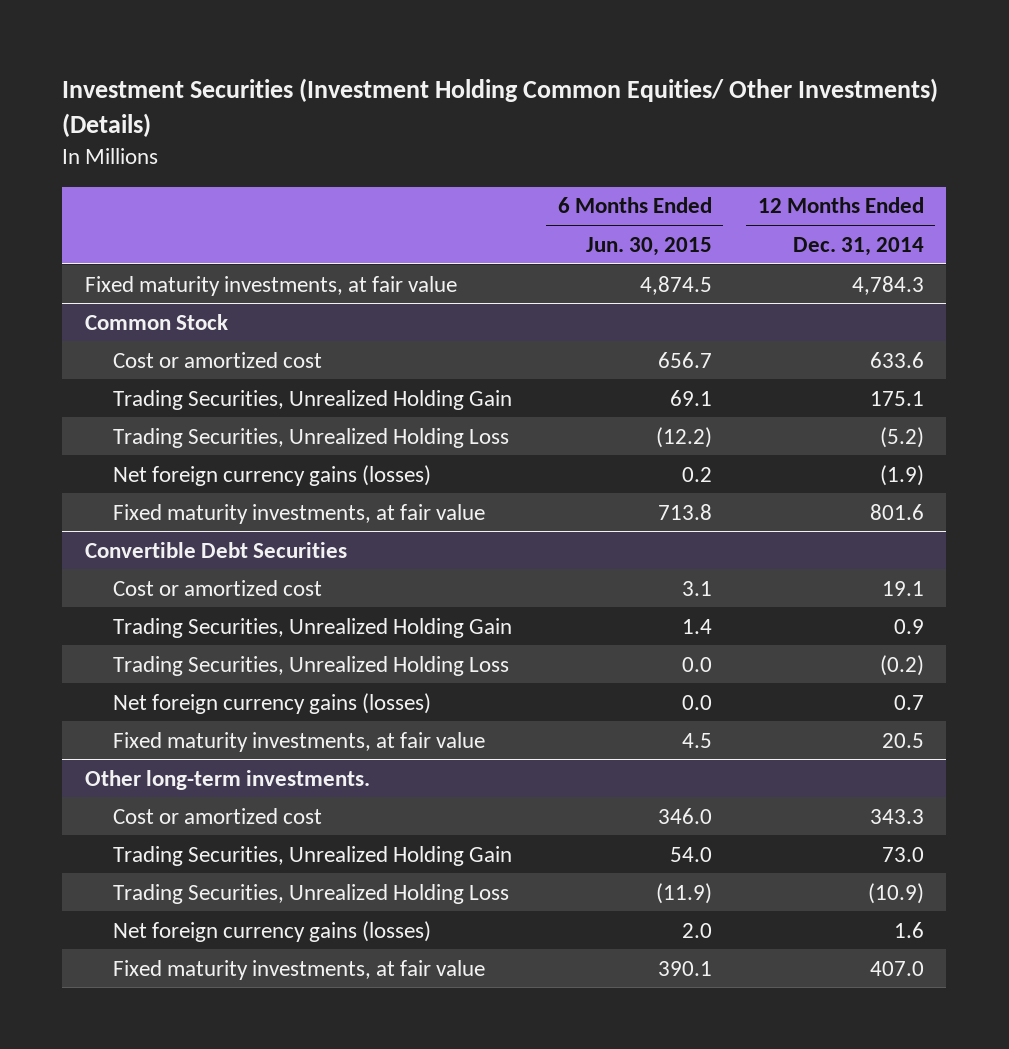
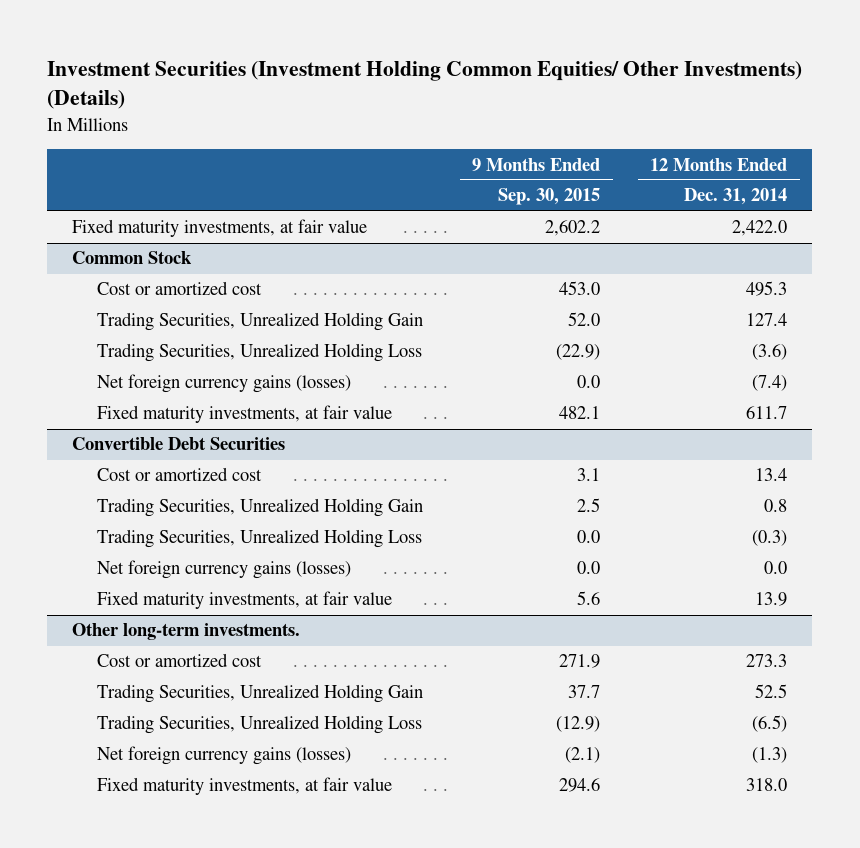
- | 6 Months Ended Jun. 30, 2015 | 12 Months Ended Dec. 31, 2014
+ | 9 Months Ended Sep. 30, 2015 | 12 Months Ended Dec. 31, 2014
- Fixed maturity investments, at fair value | 4,874.5 | 4,784.3
+ Fixed maturity investments, at fair value | 2,602.2 | 2,422.0
@ Common Stock
- Cost or amortized cost | 656.7 | 633.6
- Trading Securities, Unrealized Holding Gain | 69.1 | 175.1
- Trading Securities, Unrealized Holding Loss | (12.2) | (5.2)
- Net foreign currency gains (losses) | 0.2 | (1.9)
- Fixed maturity investments, at fair value | 713.8 | 801.6
+ Cost or amortized cost | 453.0 | 495.3
+ Trading Securities, Unrealized Holding Gain | 52.0 | 127.4
+ Trading Securities, Unrealized Holding Loss | (22.9) | (3.6)
+ Net foreign currency gains (losses) | 0.0 | (7.4)
+ Fixed maturity investments, at fair value | 482.1 | 611.7
@ Convertible Debt Securities
- Cost or amortized cost | 3.1 | 19.1
- Trading Securities, Unrealized Holding Gain | 1.4 | 0.9
- Trading Securities, Unrealized Holding Loss | 0.0 | (0.2)
- Net foreign currency gains (losses) | 0.0 | 0.7
- Fixed maturity investments, at fair value | 4.5 | 20.5
+ Cost or amortized cost | 3.1 | 13.4
+ Trading Securities, Unrealized Holding Gain | 2.5 | 0.8
+ Trading Securities, Unrealized Holding Loss | 0.0 | (0.3)
+ Net foreign currency gains (losses) | 0.0 | 0.0
+ Fixed maturity investments, at fair value | 5.6 | 13.9
@ Other long-term investments.
- Cost or amortized cost | 346.0 | 343.3
- Trading Securities, Unrealized Holding Gain | 54.0 | 73.0
- Trading Securities, Unrealized Holding Loss | (11.9) | (10.9)
- Net foreign currency gains (losses) | 2.0 | 1.6
- Fixed maturity investments, at fair value | 390.1 | 407.0
+ Cost or amortized cost | 271.9 | 273.3
+ Trading Securities, Unrealized Holding Gain | 37.7 | 52.5
+ Trading Securities, Unrealized Holding Loss | (12.9) | (6.5)
+ Net foreign currency gains (losses) | (2.1) | (1.3)
+ Fixed maturity investments, at fair value | 294.6 | 318.0

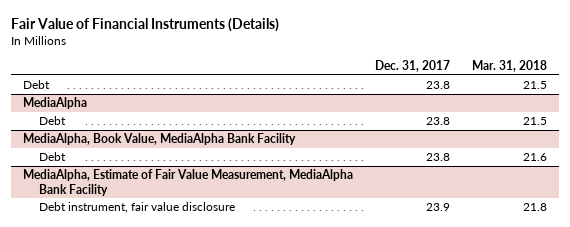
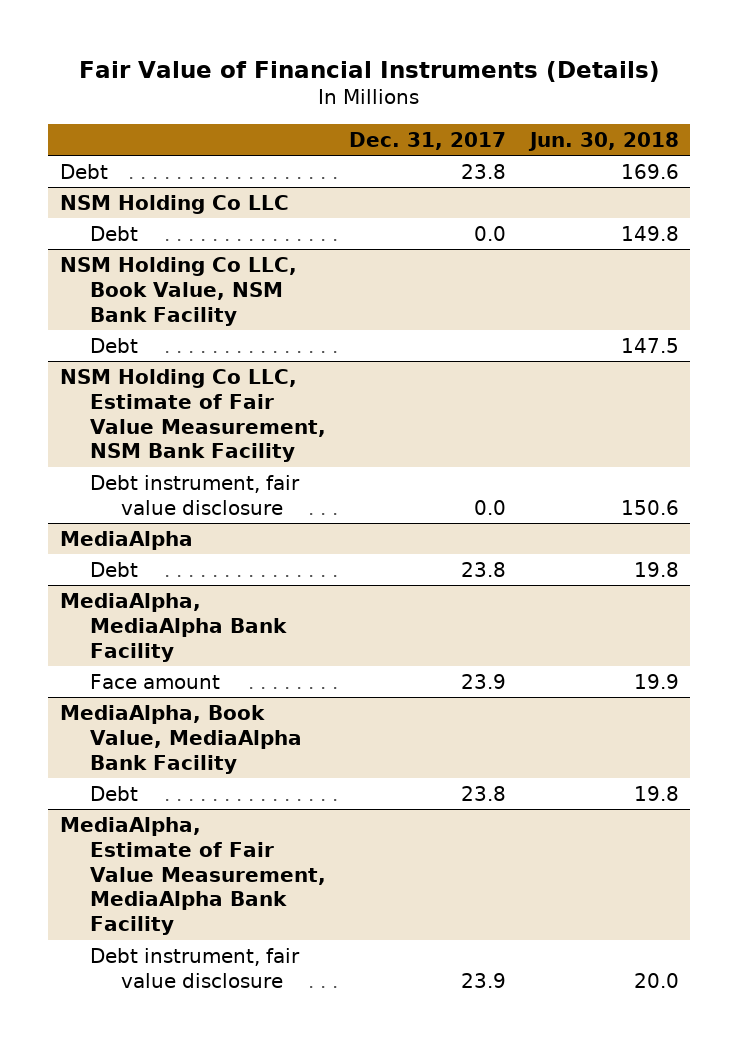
- | Dec. 31, 2017 | Mar. 31, 2018
+ | Dec. 31, 2017 | Jun. 30, 2018
+ NSM Holding Co LLC
+ Debt | 0.0 | 149.8
+ NSM Holding Co LLC, Book Value, NSM Bank Facility
+ Debt | | 147.5
+ NSM Holding Co LLC, Estimate of Fair Value Measurement, NSM Bank Facility
+ Debt instrument, fair value disclosure | 0.0 | 150.6
+ MediaAlpha, MediaAlpha Bank Facility
+ Face amount | 23.9 | 19.9

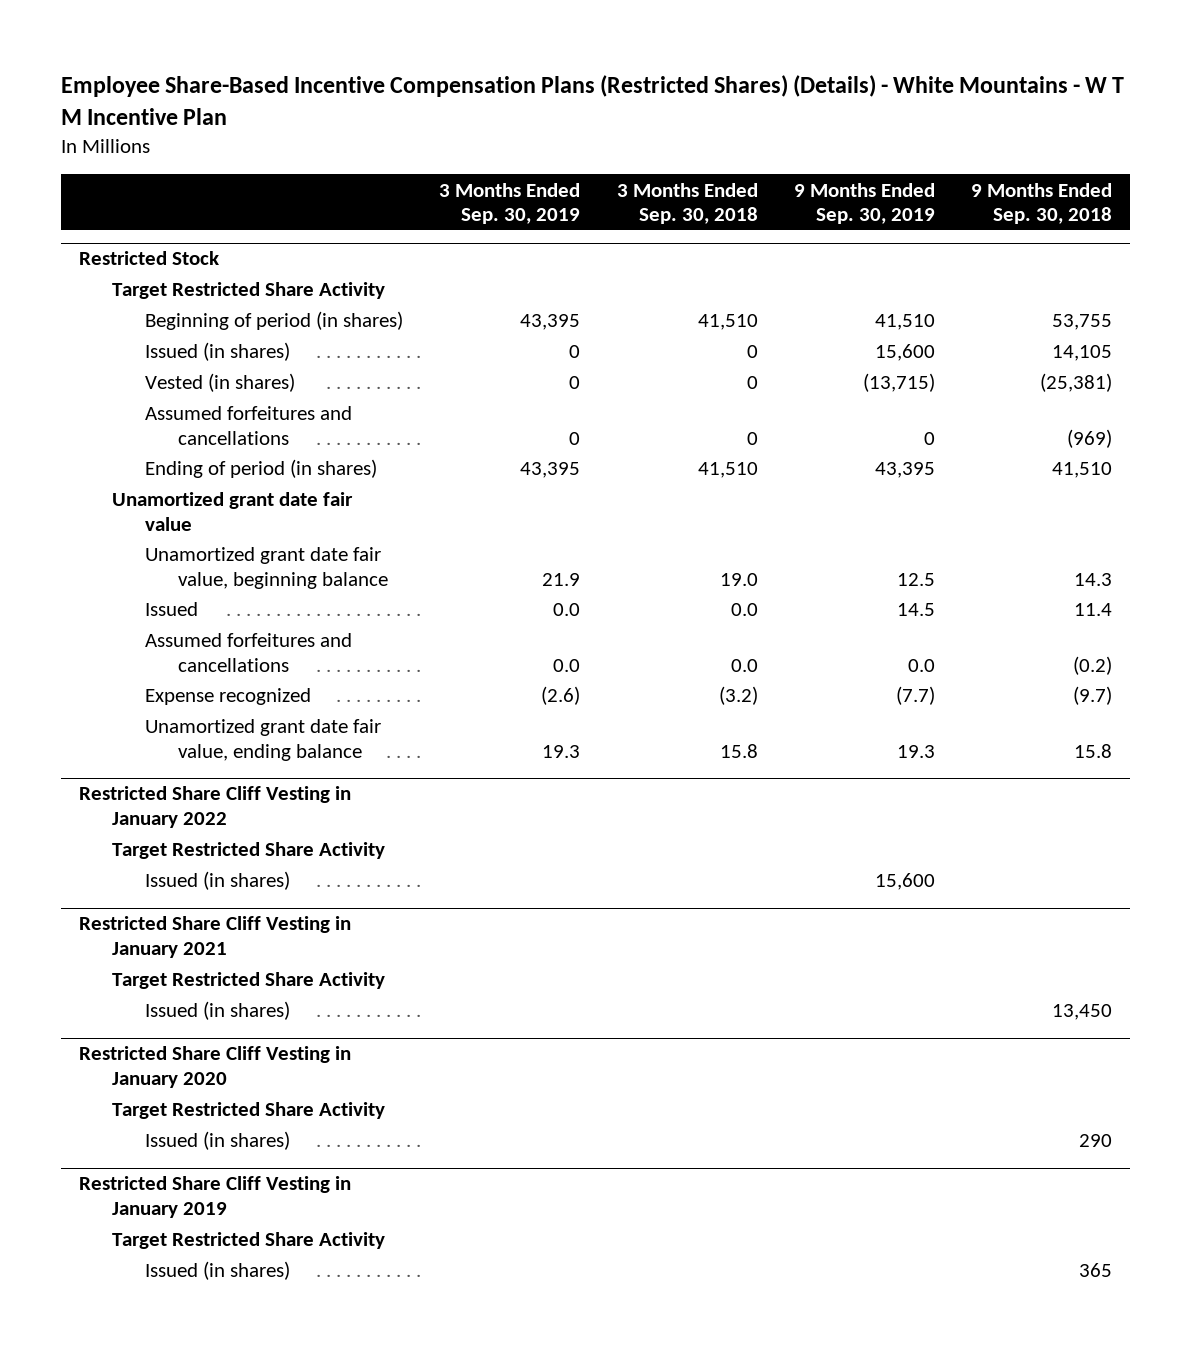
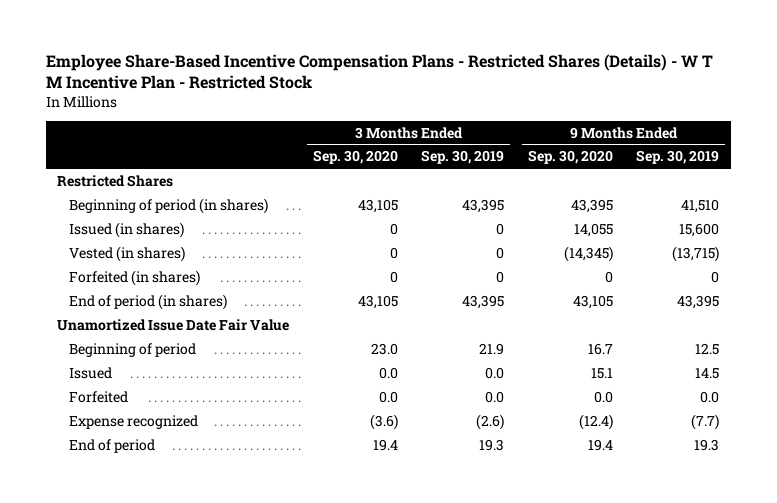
- Employee Share-Based Incentive Compensation Plans (Restricted Shares) (Details) - White Mountains - W T M Incentive Plan
+ Employee Share-Based Incentive Compensation Plans - Restricted Shares (Details) - W T M Incentive Plan - Restricted Stock
- | 3 Months Ended Sep. 30, 2019 | 3 Months Ended Sep. 30, 2018 | 9 Months Ended Sep. 30, 2019 | 9 Months Ended Sep. 30, 2018
+ | 3 Months Ended Sep. 30, 2020 | 3 Months Ended Sep. 30, 2019 | 9 Months Ended Sep. 30, 2020 | 9 Months Ended Sep. 30, 2019
- Restricted Stock
- Target Restricted Share Activity
+ Restricted Shares
- Assumed forfeitures and cancellations | 0 | 0 | 0 | (969)
- Ending of period (in shares) | 43,395 | 41,510 | 43,395 | 41,510
- Unamortized grant date fair value
- Unamortized grant date fair value, beginning balance | 21.9 | 19.0 | 12.5 | 14.3
+ Forfeited (in shares) | 0 | 0 | 0 | 0
+ End of period (in shares) | 43,105 | 43,395 | 43,105 | 43,395
+ Unamortized Issue Date Fair Value
+ Beginning of period | 23.0 | 21.9 | 16.7 | 12.5
- Assumed forfeitures and cancellations | 0.0 | 0.0 | 0.0 | (0.2)
+ Forfeited | 0.0 | 0.0 | 0.0 | 0.0
- Unamortized grant date fair value, ending balance | 19.3 | 15.8 | 19.3 | 15.8
- Restricted Share Cliff Vesting in January 2022
- Target Restricted Share Activity
- Issued (in shares) | | | 15,600 |
- Restricted Share Cliff Vesting in January 2021
- Target Restricted Share Activity
- Issued (in shares) | | | | 13,450
- Restricted Share Cliff Vesting in January 2020
- Target Restricted Share Activity
- Issued (in shares) | | | | 290
- Restricted Share Cliff Vesting in January 2019
- Target Restricted Share Activity
- Issued (in shares) | | | | 365
+ End of period | 19.4 | 19.3 | 19.4 | 19.3

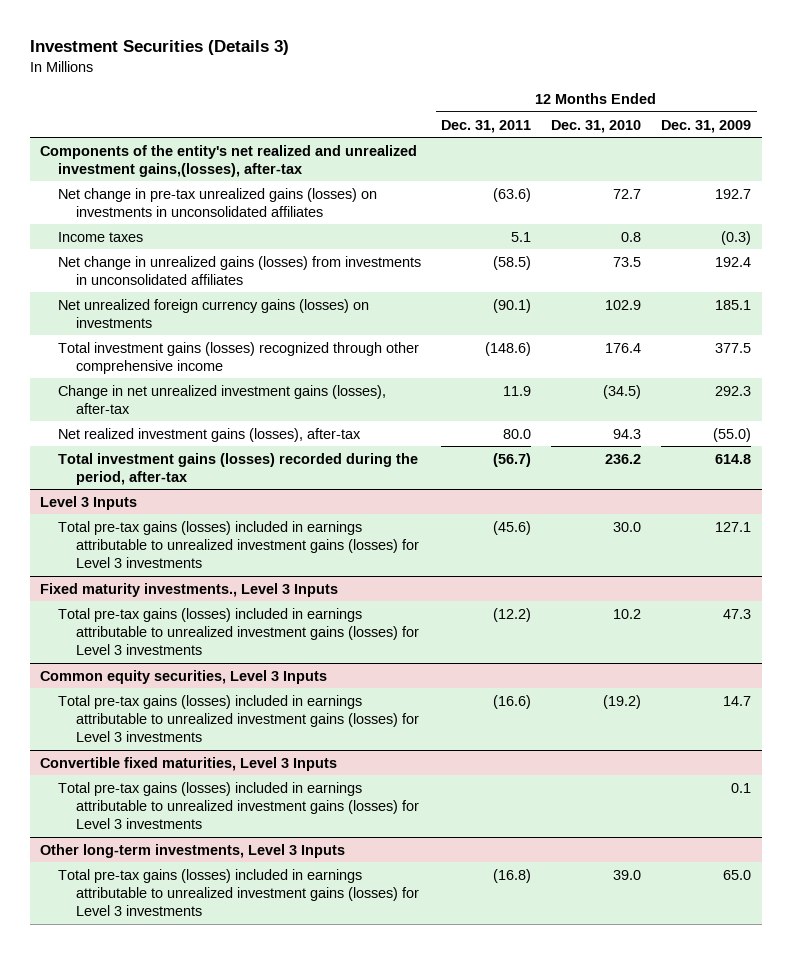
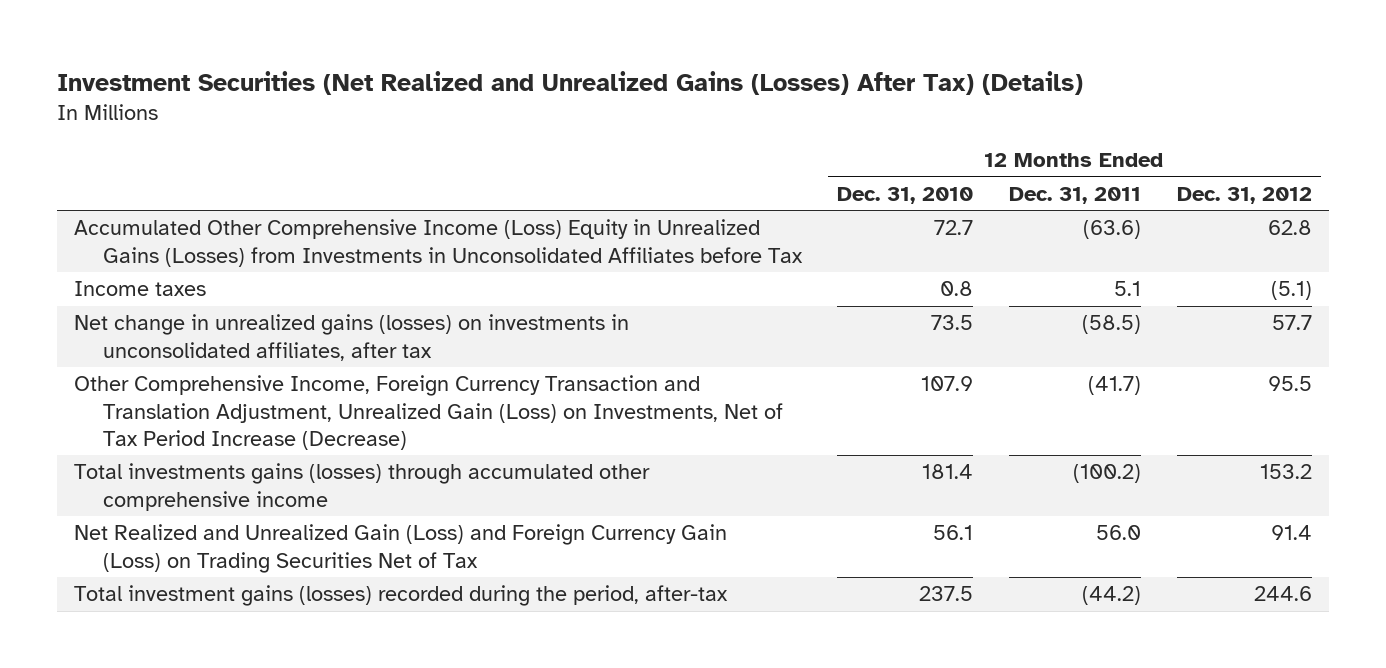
- Investment Securities (Details 3)
+ Investment Securities (Net Realized and Unrealized Gains (Losses) After Tax) (Details)
- | 12 Months Ended Dec. 31, 2011 | 12 Months Ended Dec. 31, 2010 | 12 Months Ended Dec. 31, 2009
+ | 12 Months Ended Dec. 31, 2010 | 12 Months Ended Dec. 31, 2011 | 12 Months Ended Dec. 31, 2012
- Components of the entity's net realized and unrealized investment gains,(losses), after-tax
- Net change in pre-tax unrealized gains (losses) on investments in unconsolidated affiliates | (63.6) | 72.7 | 192.7
+ Accumulated Other Comprehensive Income (Loss) Equity in Unrealized Gains (Losses) from Investments in Unconsolidated Affiliates before Tax | 72.7 | (63.6) | 62.8
- Net change in unrealized gains (losses) from investments in unconsolidated affiliates | (58.5) | 73.5 | 192.4
- Net unrealized foreign currency gains (losses) on investments | (90.1) | 102.9 | 185.1
- Total investment gains (losses) recognized through other comprehensive income | (148.6) | 176.4 | 377.5
- Change in net unrealized investment gains (losses), after-tax | 11.9 | (34.5) | 292.3
- Net realized investment gains (losses), after-tax | 80.0 | 94.3 | (55.0)
- Total investment gains (losses) recorded during the period, after-tax | (56.7) | 236.2 | 614.8
- Level 3 Inputs
- Total pre-tax gains (losses) included in earnings attributable to unrealized investment gains (losses) for Level 3 investments | (45.6) | 30.0 | 127.1
- Fixed maturity investments., Level 3 Inputs
- Total pre-tax gains (losses) included in earnings attributable to unrealized investment gains (losses) for Level 3 investments | (12.2) | 10.2 | 47.3
- Common equity securities, Level 3 Inputs
- Total pre-tax gains (losses) included in earnings attributable to unrealized investment gains (losses) for Level 3 investments | (16.6) | (19.2) | 14.7
- Convertible fixed maturities, Level 3 Inputs
- Total pre-tax gains (losses) included in earnings attributable to unrealized investment gains (losses) for Level 3 investments | | | 0.1
- Other long-term investments, Level 3 Inputs
- Total pre-tax gains (losses) included in earnings attributable to unrealized investment gains (losses) for Level 3 investments | (16.8) | 39.0 | 65.0
+ Net change in unrealized gains (losses) on investments in unconsolidated affiliates, after tax | 73.5 | (58.5) | 57.7
+ Other Comprehensive Income, Foreign Currency Transaction and Translation Adjustment, Unrealized Gain (Loss) on Investments, Net of Tax Period Increase (Decrease) | 107.9 | (41.7) | 95.5
+ Total investments gains (losses) through accumulated other comprehensive income | 181.4 | (100.2) | 153.2
+ Net Realized and Unrealized Gain (Loss) and Foreign Currency Gain (Loss) on Trading Securities Net of Tax | 56.1 | 56.0 | 91.4
+ Total investment gains (losses) recorded during the period, after-tax | 237.5 | (44.2) | 244.6

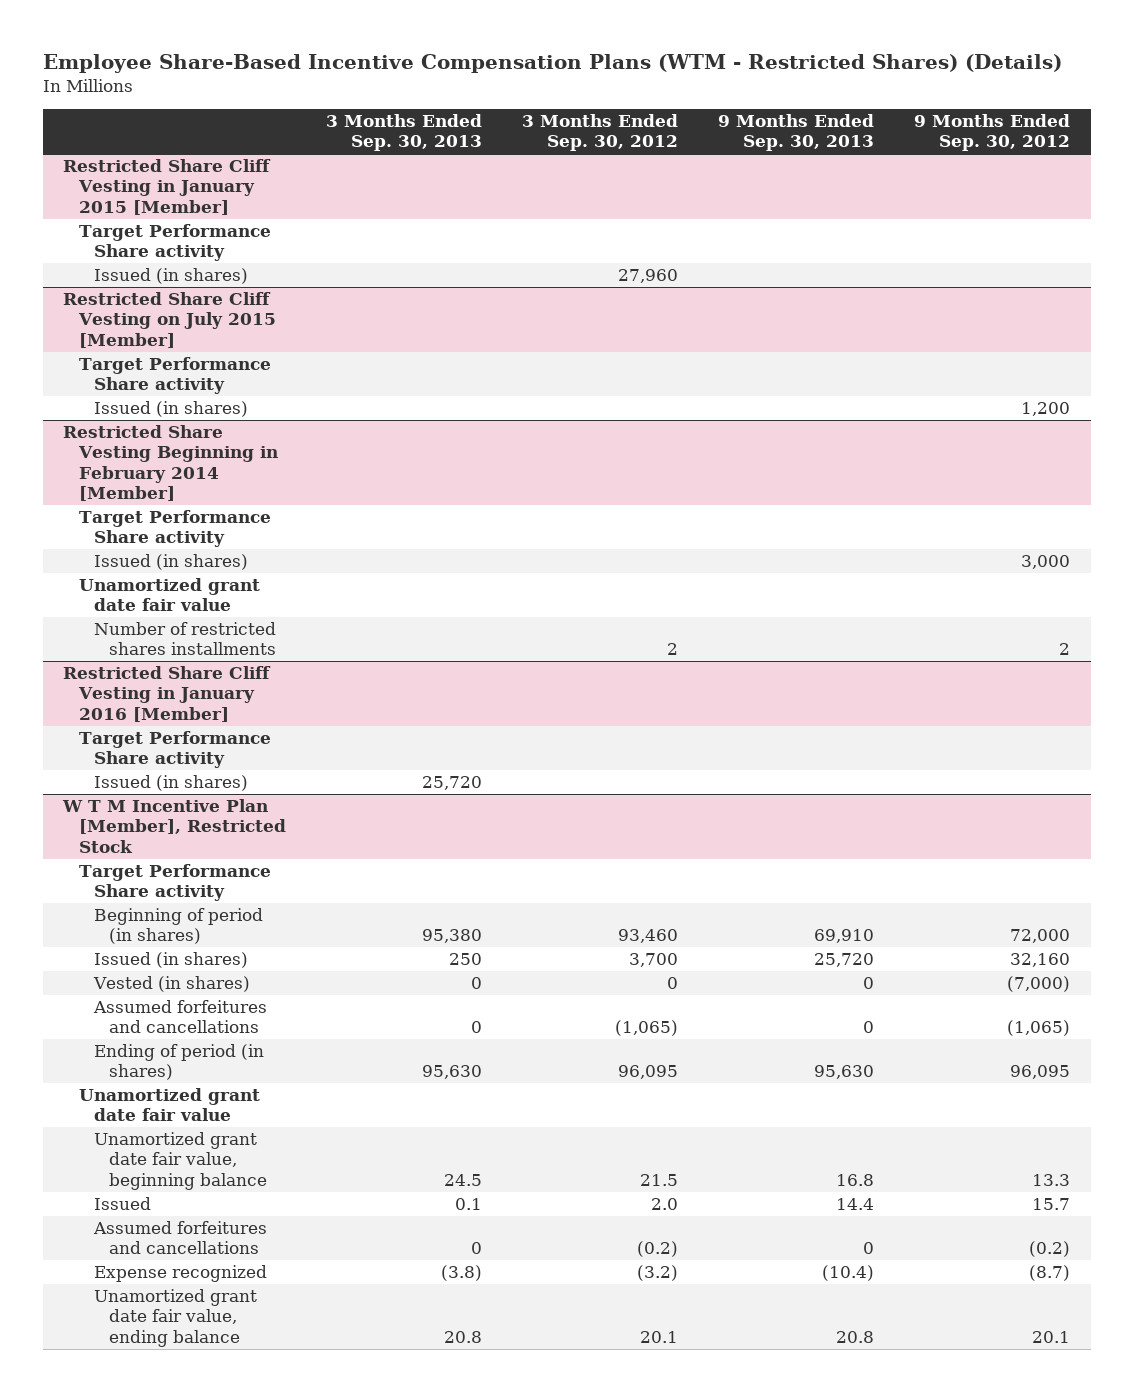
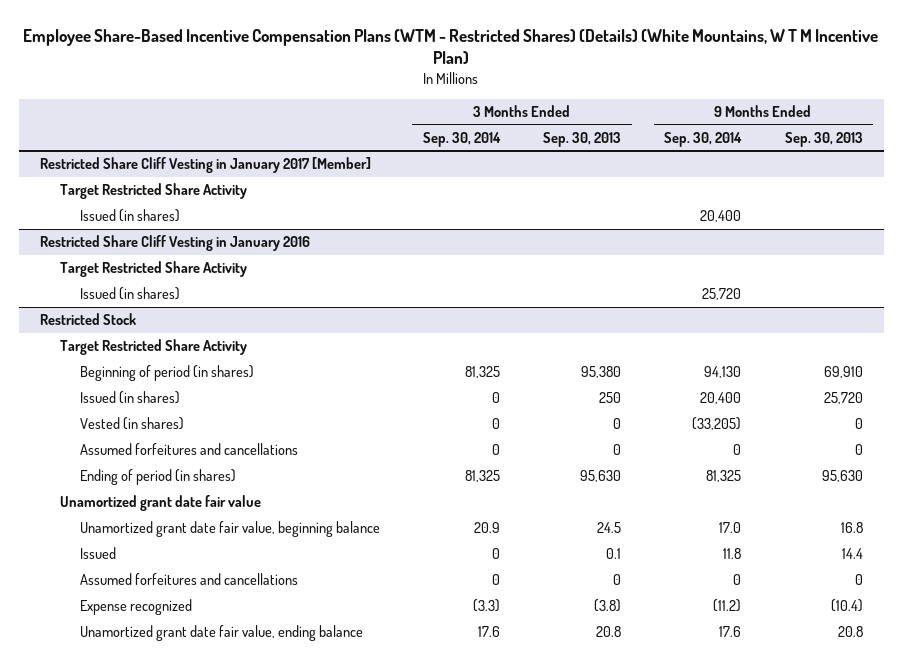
- Employee Share-Based Incentive Compensation Plans (WTM - Restricted Shares) (Details)
+ Employee Share-Based Incentive Compensation Plans (WTM - Restricted Shares) (Details) (White Mountains, W T M Incentive Plan)
- | 3 Months Ended Sep. 30, 2013 | 3 Months Ended Sep. 30, 2012 | 9 Months Ended Sep. 30, 2013 | 9 Months Ended Sep. 30, 2012
+ | 3 Months Ended Sep. 30, 2014 | 3 Months Ended Sep. 30, 2013 | 9 Months Ended Sep. 30, 2014 | 9 Months Ended Sep. 30, 2013
- Restricted Share Cliff Vesting in January 2015 [Member]
- Target Performance Share activity
- Issued (in shares) | | 27,960 | |
- Restricted Share Cliff Vesting on July 2015 [Member]
- Target Performance Share activity
+ Restricted Share Cliff Vesting in January 2017 [Member]
+ Target Restricted Share Activity
- Restricted Share Vesting Beginning in February 2014 [Member]
- Target Performance Share activity
+ Restricted Share Cliff Vesting in January 2016
+ Target Restricted Share Activity
- Unamortized grant date fair value
- Number of restricted shares installments | | 2 | | 2
- Restricted Share Cliff Vesting in January 2016 [Member]
- Target Performance Share activity
- Issued (in shares) | 25,720 | | |
- W T M Incentive Plan [Member], Restricted Stock
- Target Performance Share activity
+ Restricted Stock
+ Target Restricted Share Activity

